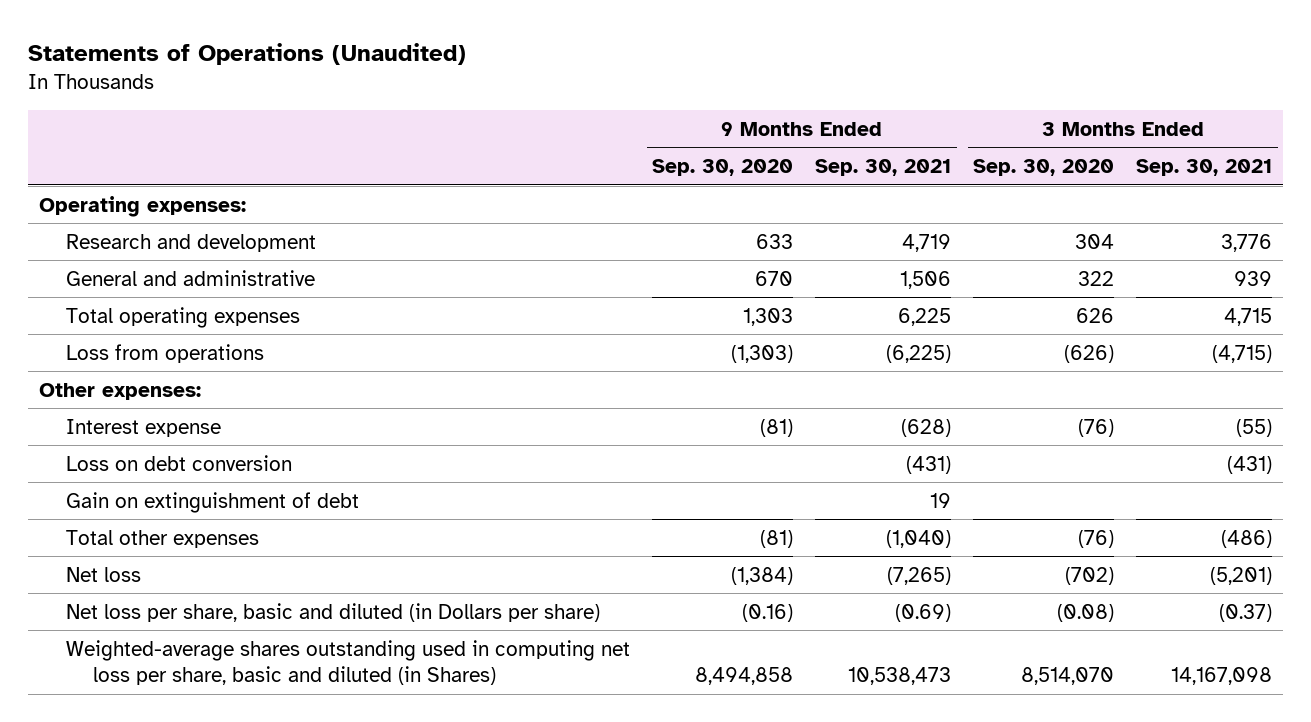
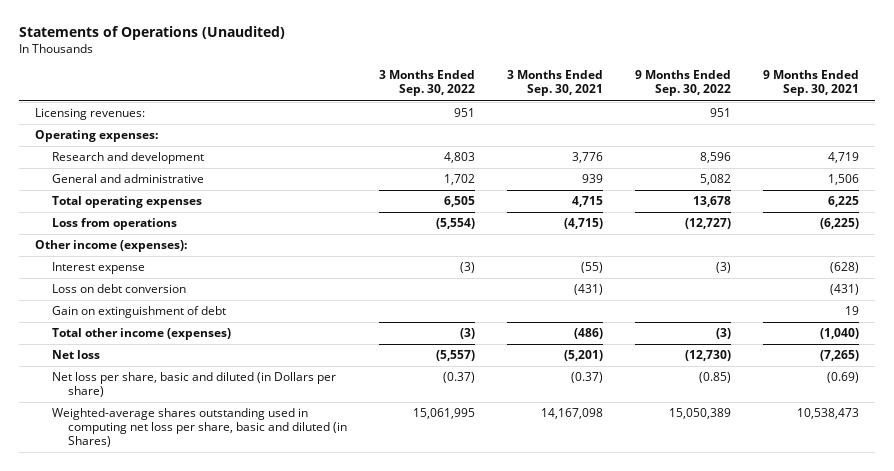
- | 9 Months Ended Sep. 30, 2020 | 9 Months Ended Sep. 30, 2021 | 3 Months Ended Sep. 30, 2020 | 3 Months Ended Sep. 30, 2021
+ | 3 Months Ended Sep. 30, 2022 | 3 Months Ended Sep. 30, 2021 | 9 Months Ended Sep. 30, 2022 | 9 Months Ended Sep. 30, 2021
+ Licensing revenues: | 951 | | 951 |
- Other expenses:
+ Other income (expenses):
- Total other expenses | (81) | (1,040) | (76) | (486)
+ Total other income (expenses) | (3) | (486) | (3) | (1,040)

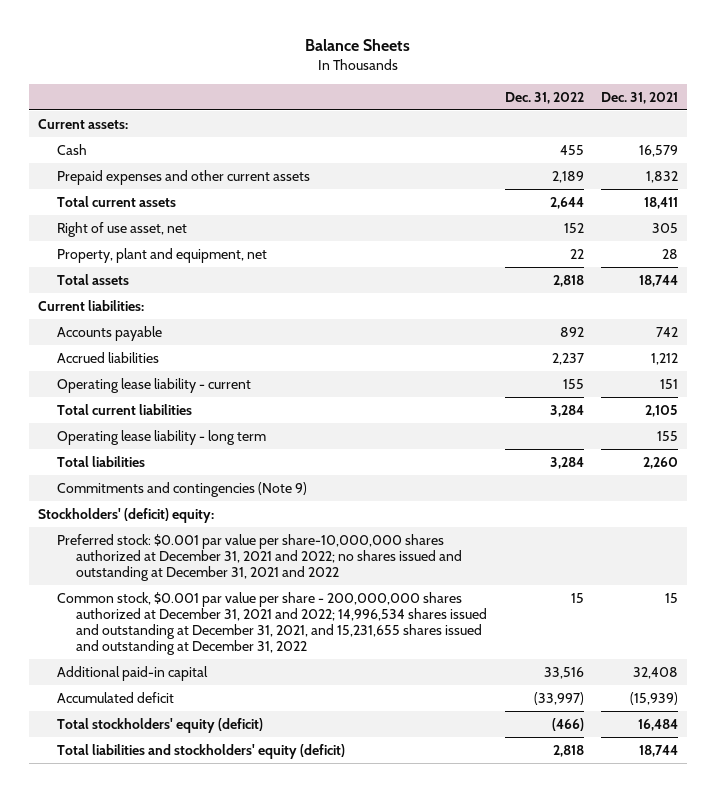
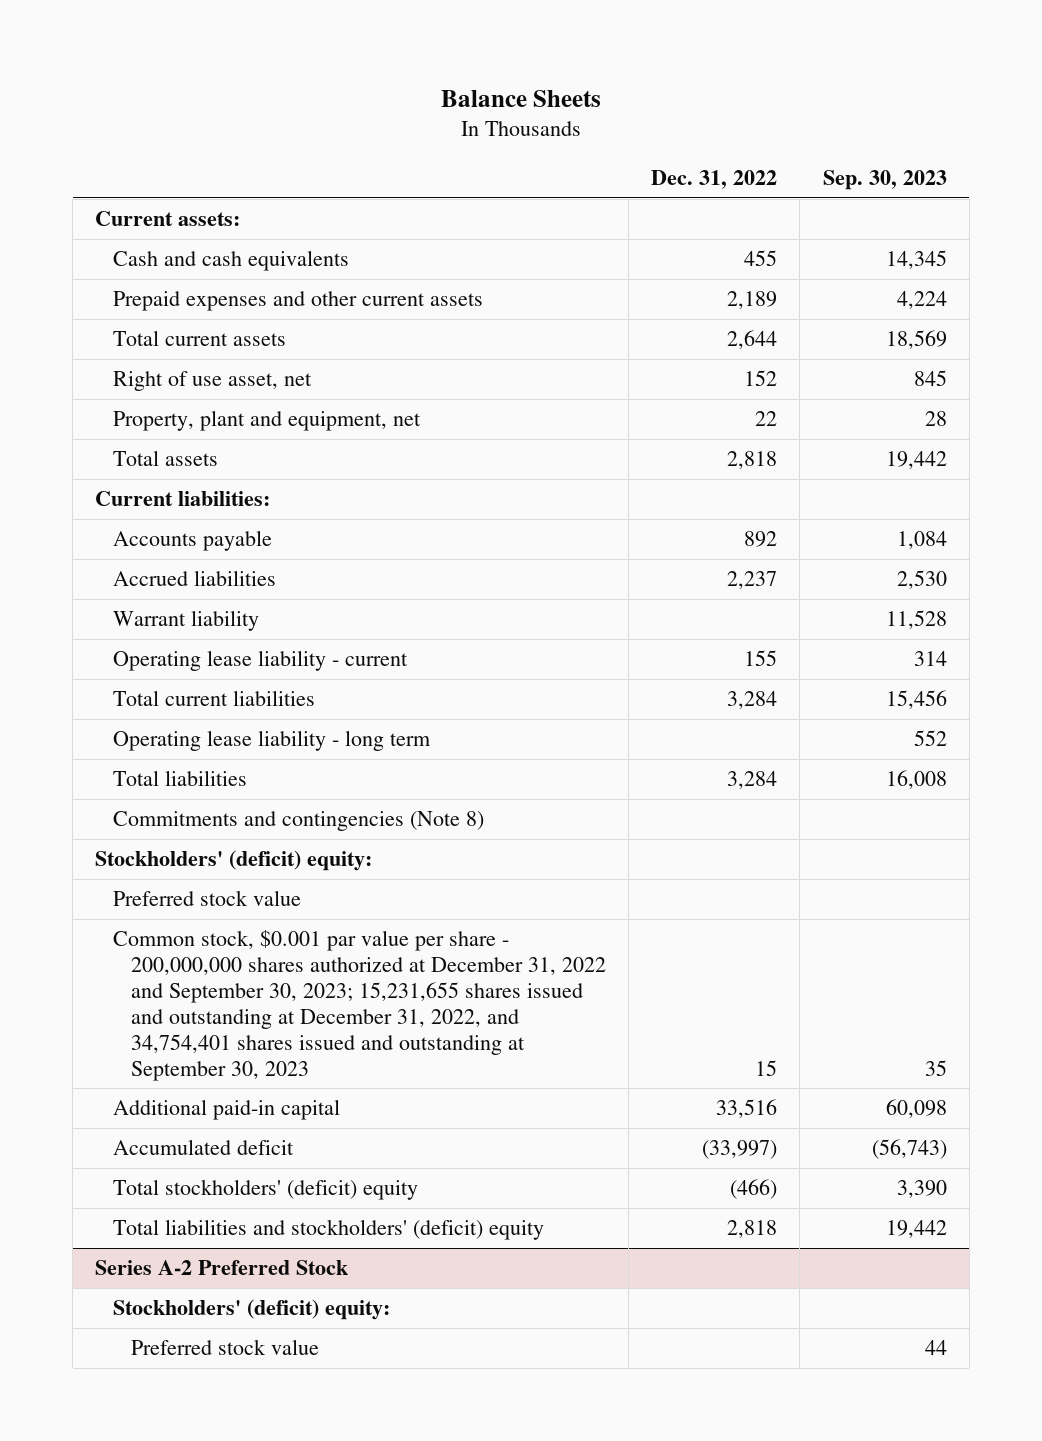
- | Dec. 31, 2022 | Dec. 31, 2021
+ | Dec. 31, 2022 | Sep. 30, 2023
- Cash | 455 | 16,579
+ Cash and cash equivalents | 455 | 14,345
+ Warrant liability | | 11,528
- Commitments and contingencies (Note 9)
+ Commitments and contingencies (Note 8)
- Preferred stock: $0.001 par value per share-10,000,000 shares authorized at December 31, 2021 and 2022; no shares issued and outstanding at December 31, 2021 and 2022
- Common stock, $0.001 par value per share - 200,000,000 shares authorized at December 31, 2021 and 2022; 14,996,534 shares issued and outstanding at December 31, 2021, and 15,231,655 shares issued and outstanding at December 31, 2022 | 15 | 15
+ Preferred stock value
+ Common stock, $0.001 par value per share - 200,000,000 shares authorized at December 31, 2022 and September 30, 2023; 15,231,655 shares issued and outstanding at December 31, 2022, and 34,754,401 shares issued and outstanding at September 30, 2023 | 15 | 35
- Total stockholders' equity (deficit) | (466) | 16,484
- Total liabilities and stockholders' equity (deficit) | 2,818 | 18,744
+ Total stockholders' (deficit) equity | (466) | 3,390
+ Total liabilities and stockholders' (deficit) equity | 2,818 | 19,442
+ Series A-2 Preferred Stock
+ Stockholders' (deficit) equity:
+ Preferred stock value | | 44

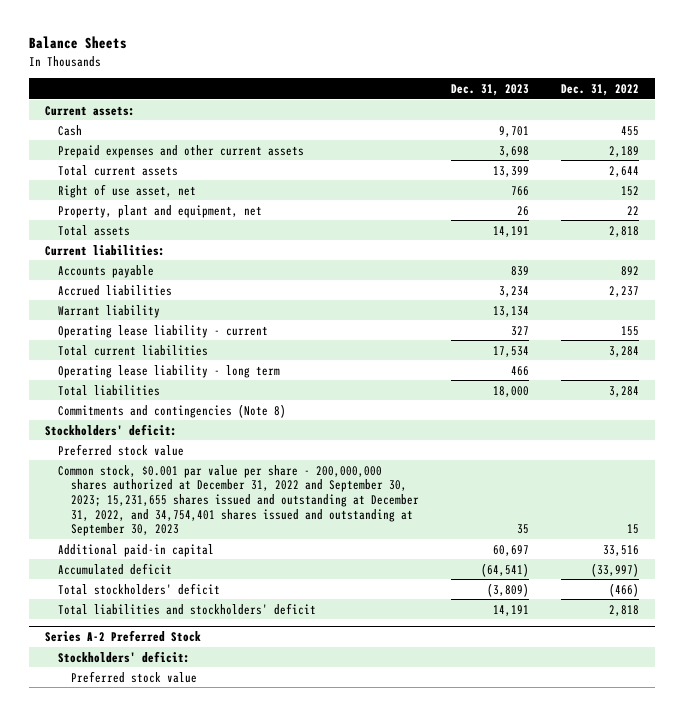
- | Dec. 31, 2022 | Sep. 30, 2023
+ | Dec. 31, 2023 | Dec. 31, 2022
- Cash and cash equivalents | 455 | 14,345
+ Cash | 9,701 | 455
- Stockholders' (deficit) equity:
+ Stockholders' deficit:
- Total stockholders' (deficit) equity | (466) | 3,390
- Total liabilities and stockholders' (deficit) equity | 2,818 | 19,442
+ Total stockholders' deficit | (3,809) | (466)
+ Total liabilities and stockholders' deficit | 14,191 | 2,818
@ Series A-2 Preferred Stock
- Stockholders' (deficit) equity:
+ Stockholders' deficit:

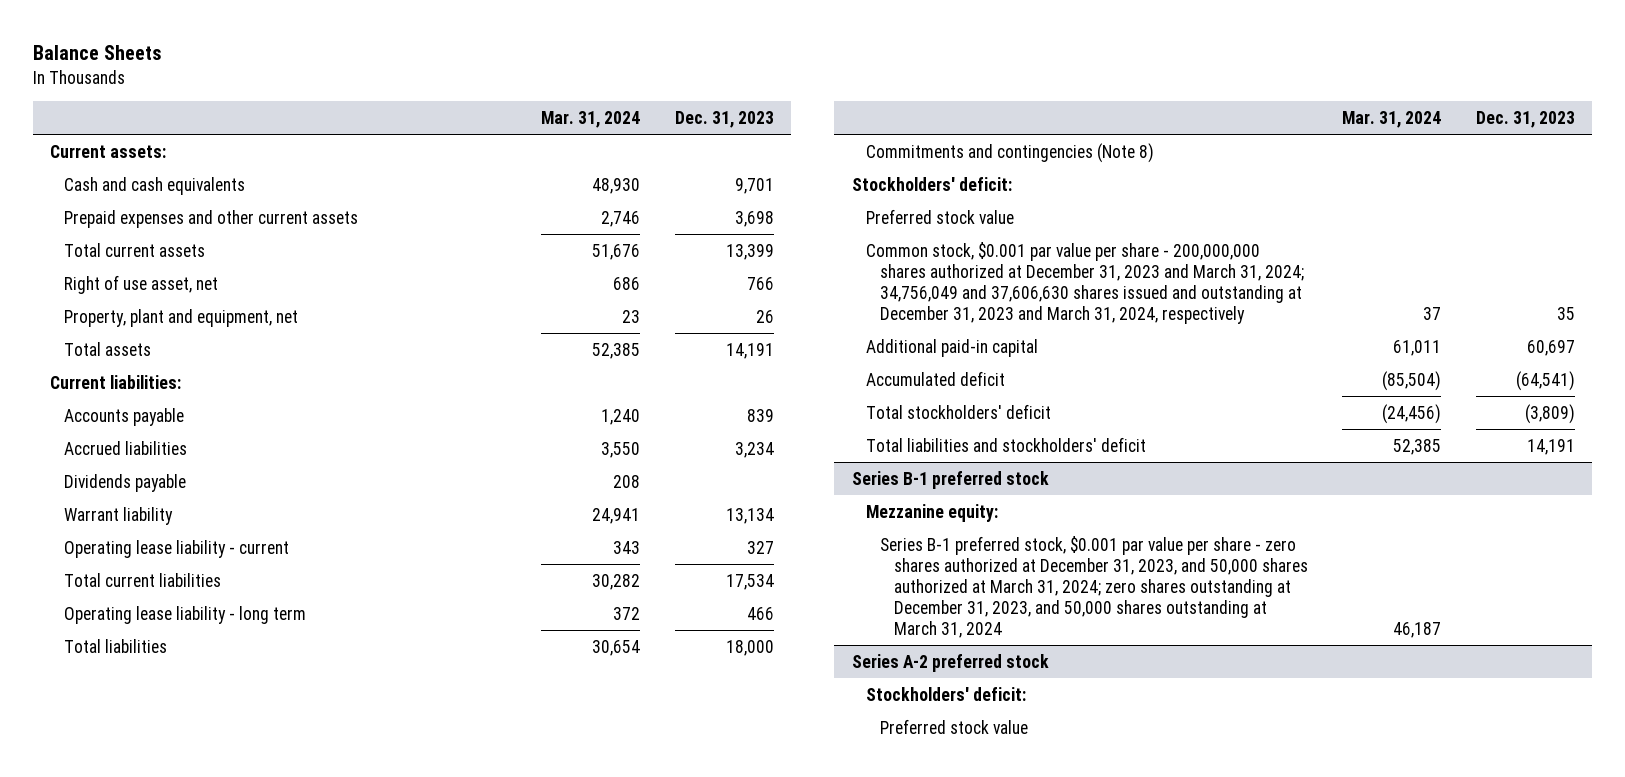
- | Dec. 31, 2023 | Dec. 31, 2022
+ | Mar. 31, 2024 | Dec. 31, 2023
- Cash | 9,701 | 455
+ Cash and cash equivalents | 48,930 | 9,701
+ Dividends payable | 208 |
- Common stock, $0.001 par value per share - 200,000,000 shares authorized at December 31, 2022 and September 30, 2023; 15,231,655 shares issued and outstanding at December 31, 2022, and 34,754,401 shares issued and outstanding at September 30, 2023 | 35 | 15
+ Common stock, $0.001 par value per share - 200,000,000 shares authorized at December 31, 2023 and March 31, 2024; 34,756,049 and 37,606,630 shares issued and outstanding at December 31, 2023 and March 31, 2024, respectively | 37 | 35
- Series A-2 Preferred Stock
+ Series B-1 preferred stock
+ Mezzanine equity:
+ Series B-1 preferred stock, $0.001 par value per share - zero shares authorized at December 31, 2023, and 50,000 shares authorized at March 31, 2024; zero shares outstanding at December 31, 2023, and 50,000 shares outstanding at March 31, 2024 | 46,187 |
+ Series A-2 preferred stock

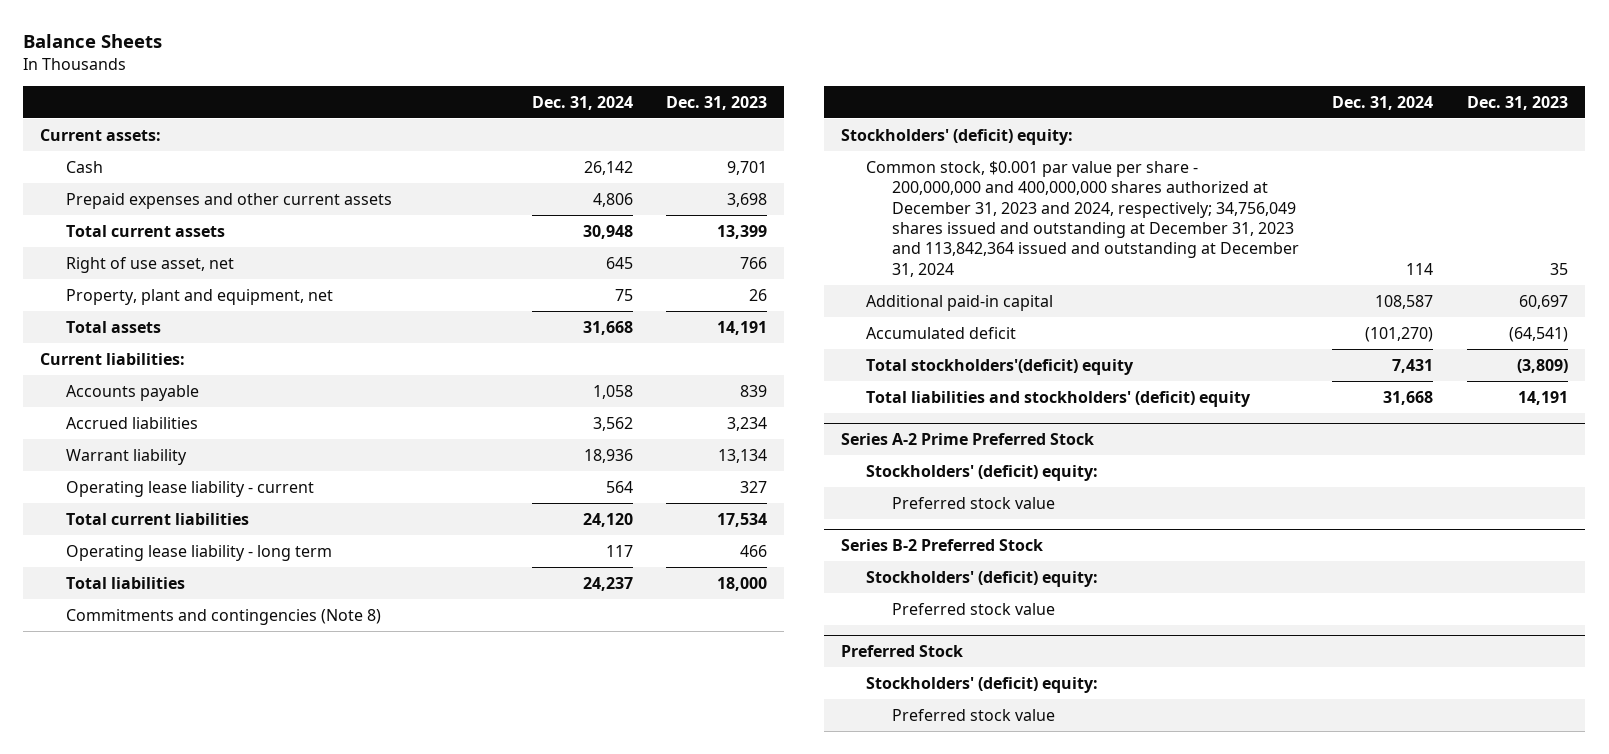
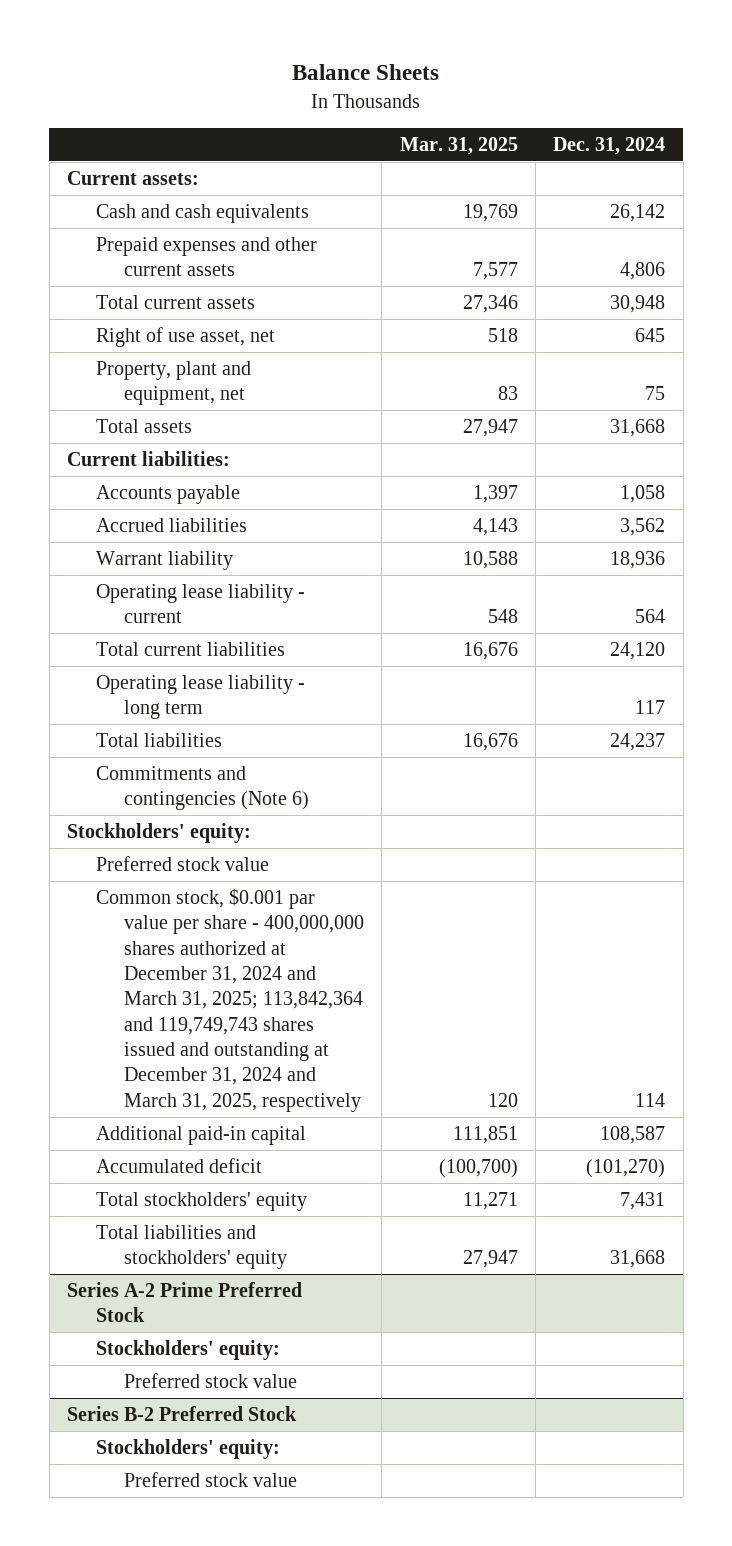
- | Dec. 31, 2024 | Dec. 31, 2023
+ | Mar. 31, 2025 | Dec. 31, 2024
- Cash | 26,142 | 9,701
+ Cash and cash equivalents | 19,769 | 26,142
- Commitments and contingencies (Note 8)
- Stockholders' (deficit) equity:
- Common stock, $0.001 par value per share - 200,000,000 and 400,000,000 shares authorized at December 31, 2023 and 2024, respectively; 34,756,049 shares issued and outstanding at December 31, 2023 and 113,842,364 issued and outstanding at December 31, 2024 | 114 | 35
+ Commitments and contingencies (Note 6)
+ Stockholders' equity:
+ Preferred stock value
+ Common stock, $0.001 par value per share - 400,000,000 shares authorized at December 31, 2024 and March 31, 2025; 113,842,364 and 119,749,743 shares issued and outstanding at December 31, 2024 and March 31, 2025, respectively | 120 | 114
- Total stockholders'(deficit) equity | 7,431 | (3,809)
- Total liabilities and stockholders' (deficit) equity | 31,668 | 14,191
+ Total stockholders' equity | 11,271 | 7,431
+ Total liabilities and stockholders' equity | 27,947 | 31,668
@ Series A-2 Prime Preferred Stock
- Stockholders' (deficit) equity:
+ Stockholders' equity:
@ Series B-2 Preferred Stock
- Stockholders' (deficit) equity:
- Preferred stock value
- Preferred Stock
- Stockholders' (deficit) equity:
@ Series B-2 Preferred Stock
+ Stockholders' equity:

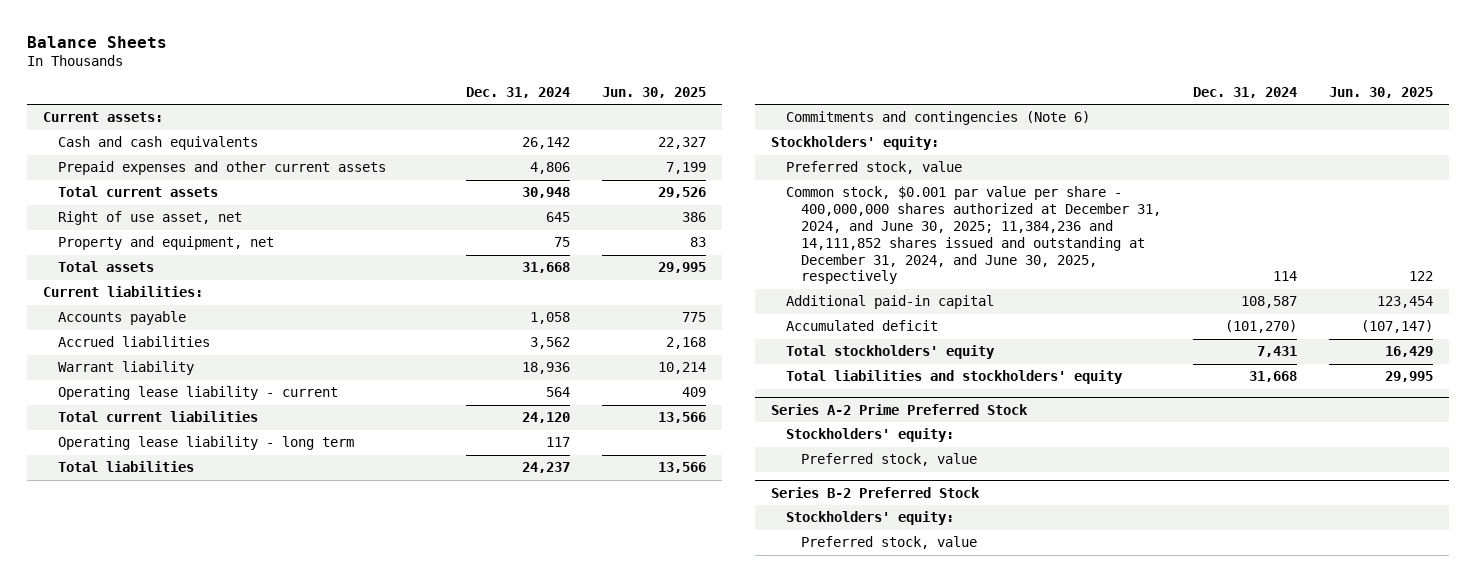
- | Mar. 31, 2025 | Dec. 31, 2024
+ | Dec. 31, 2024 | Jun. 30, 2025
- Property, plant and equipment, net | 83 | 75
+ Property and equipment, net | 75 | 83
- Preferred stock value
- Common stock, $0.001 par value per share - 400,000,000 shares authorized at December 31, 2024 and March 31, 2025; 113,842,364 and 119,749,743 shares issued and outstanding at December 31, 2024 and March 31, 2025, respectively | 120 | 114
+ Preferred stock, value
+ Common stock, $0.001 par value per share - 400,000,000 shares authorized at December 31, 2024, and June 30, 2025; 11,384,236 and 14,111,852 shares issued and outstanding at December 31, 2024, and June 30, 2025, respectively | 114 | 122
@ Series A-2 Prime Preferred Stock
- Preferred stock value
+ Preferred stock, value
@ Series B-2 Preferred Stock
- Preferred stock value
+ Preferred stock, value

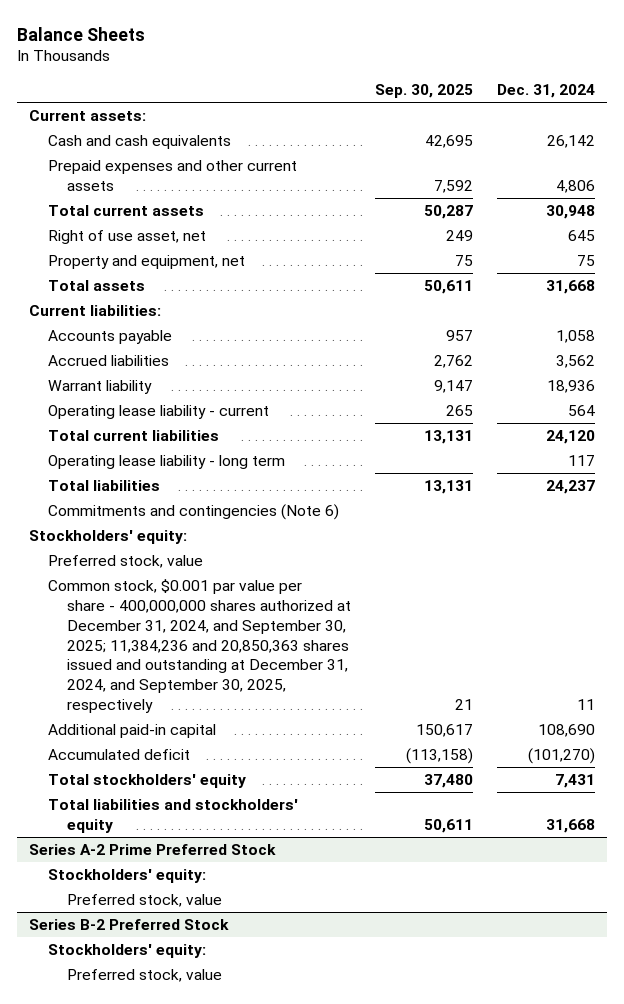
- | Dec. 31, 2024 | Jun. 30, 2025
+ | Sep. 30, 2025 | Dec. 31, 2024
- Common stock, $0.001 par value per share - 400,000,000 shares authorized at December 31, 2024, and June 30, 2025; 11,384,236 and 14,111,852 shares issued and outstanding at December 31, 2024, and June 30, 2025, respectively | 114 | 122
- Additional paid-in capital | 108,587 | 123,454
+ Common stock, $0.001 par value per share - 400,000,000 shares authorized at December 31, 2024, and September 30, 2025; 11,384,236 and 20,850,363 shares issued and outstanding at December 31, 2024, and September 30, 2025, respectively | 21 | 11
+ Additional paid-in capital | 150,617 | 108,690

